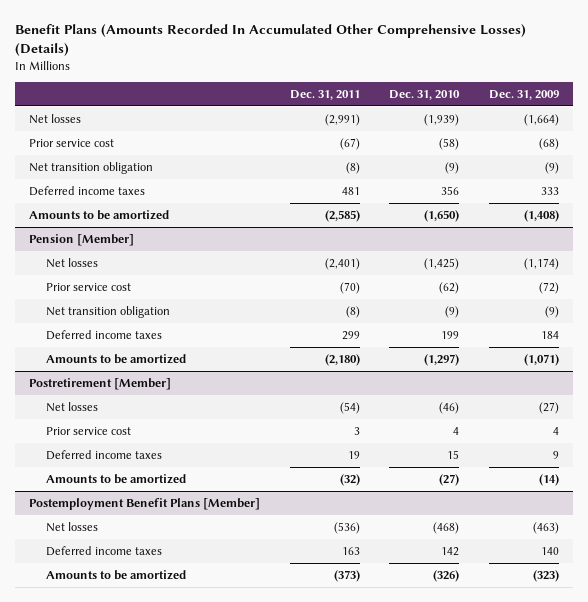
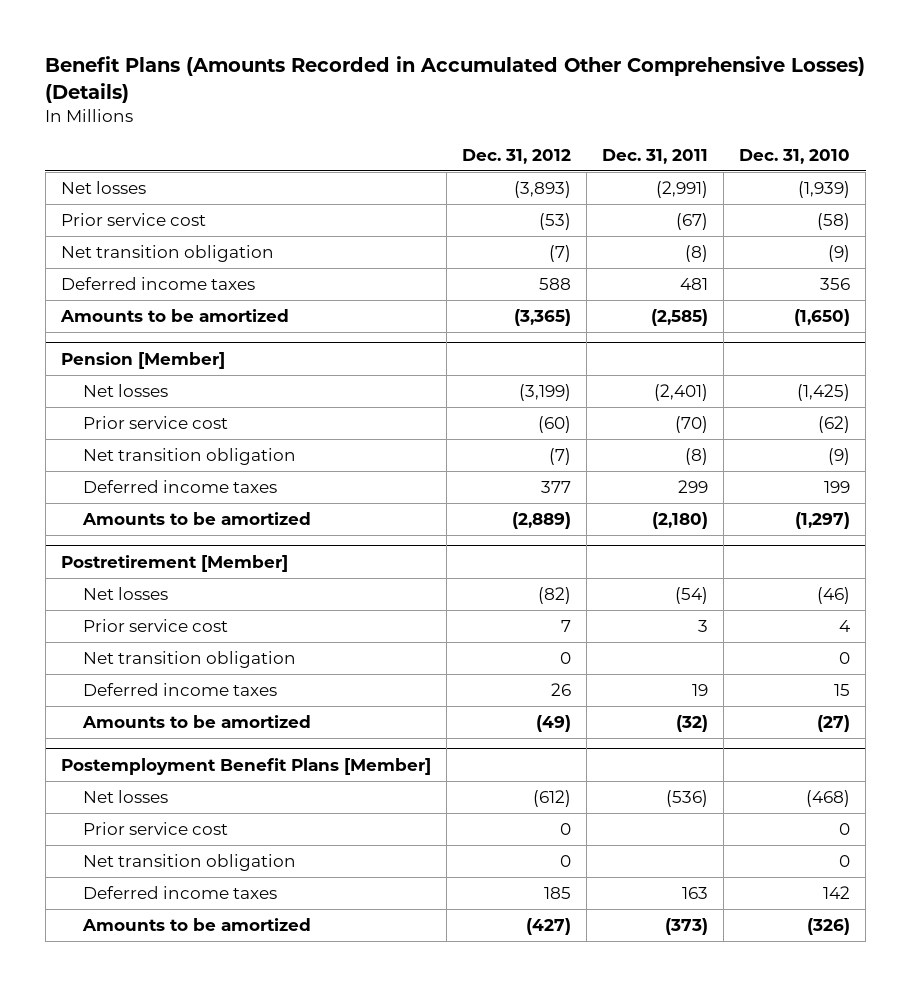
- Benefit Plans (Amounts Recorded In Accumulated Other Comprehensive Losses) (Details)
+ Benefit Plans (Amounts Recorded in Accumulated Other Comprehensive Losses) (Details)
- | Dec. 31, 2011 | Dec. 31, 2010 | Dec. 31, 2009
+ | Dec. 31, 2012 | Dec. 31, 2011 | Dec. 31, 2010
@ Postretirement [Member]
+ Net transition obligation | 0 | | 0
@ Postemployment Benefit Plans [Member]
+ Prior service cost | 0 | | 0
+ Net transition obligation | 0 | | 0

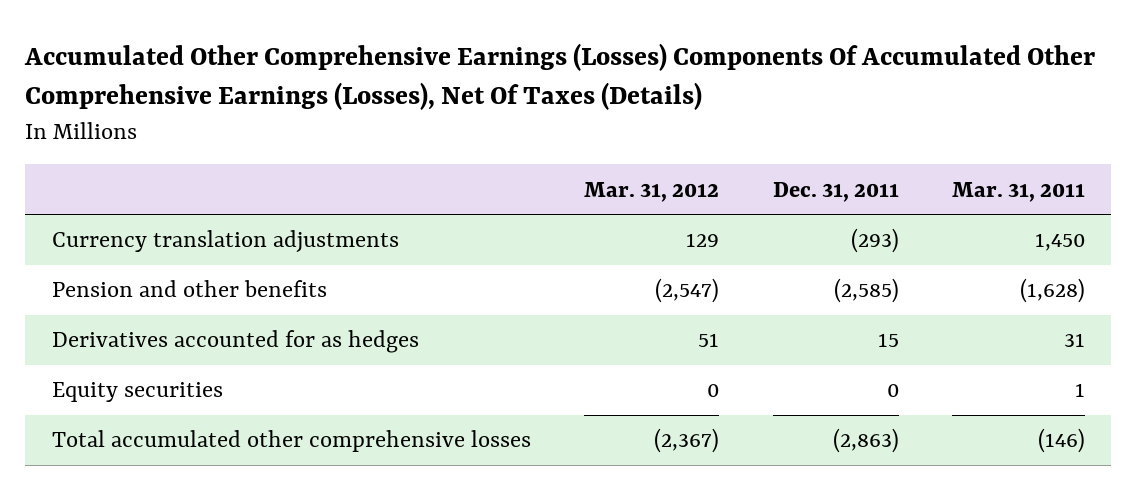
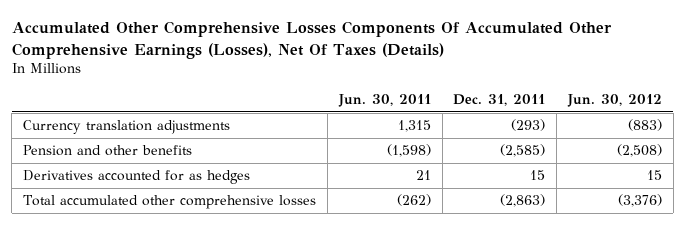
- Accumulated Other Comprehensive Earnings (Losses) Components Of Accumulated Other Comprehensive Earnings (Losses), Net Of Taxes (Details)
+ Accumulated Other Comprehensive Losses Components Of Accumulated Other Comprehensive Earnings (Losses), Net Of Taxes (Details)
- | Mar. 31, 2012 | Dec. 31, 2011 | Mar. 31, 2011
+ | Jun. 30, 2011 | Dec. 31, 2011 | Jun. 30, 2012
- Equity securities | 0 | 0 | 1

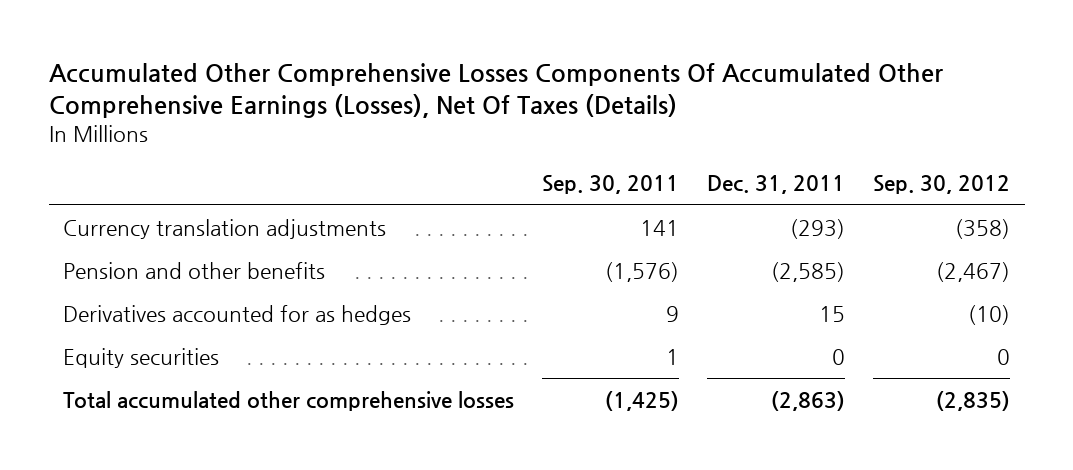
- | Jun. 30, 2011 | Dec. 31, 2011 | Jun. 30, 2012
+ | Sep. 30, 2011 | Dec. 31, 2011 | Sep. 30, 2012
+ Equity securities | 1 | 0 | 0

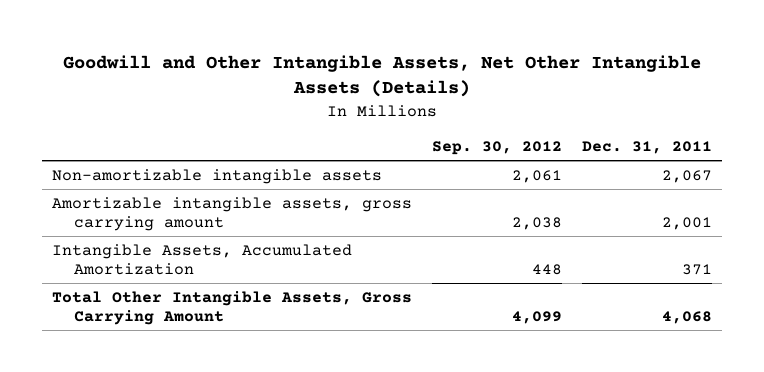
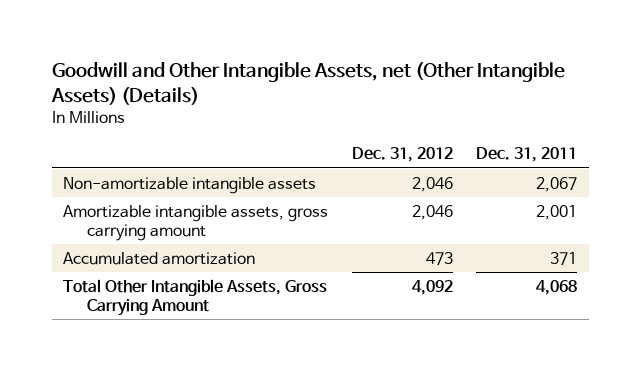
- Goodwill and Other Intangible Assets, Net Other Intangible Assets (Details)
+ Goodwill and Other Intangible Assets, net (Other Intangible Assets) (Details)
- | Sep. 30, 2012 | Dec. 31, 2011
+ | Dec. 31, 2012 | Dec. 31, 2011
- Intangible Assets, Accumulated Amortization | 448 | 371
+ Accumulated amortization | 473 | 371

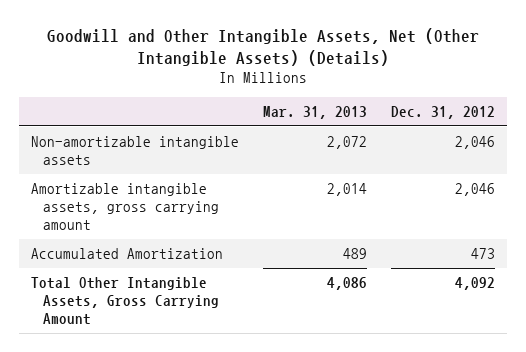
- Goodwill and Other Intangible Assets, net (Other Intangible Assets) (Details)
+ Goodwill and Other Intangible Assets, Net (Other Intangible Assets) (Details)
- | Dec. 31, 2012 | Dec. 31, 2011
+ | Mar. 31, 2013 | Dec. 31, 2012
- Accumulated amortization | 473 | 371
+ Accumulated Amortization | 489 | 473

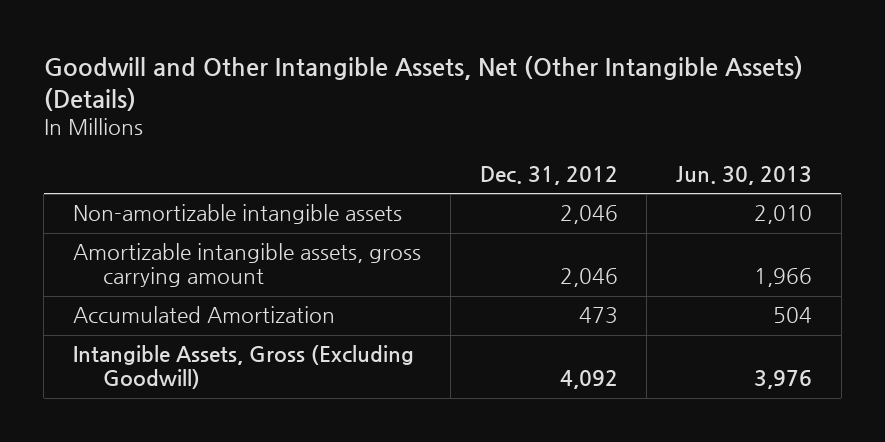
- | Mar. 31, 2013 | Dec. 31, 2012
+ | Dec. 31, 2012 | Jun. 30, 2013
- Total Other Intangible Assets, Gross Carrying Amount | 4,086 | 4,092
+ Intangible Assets, Gross (Excluding Goodwill) | 4,092 | 3,976

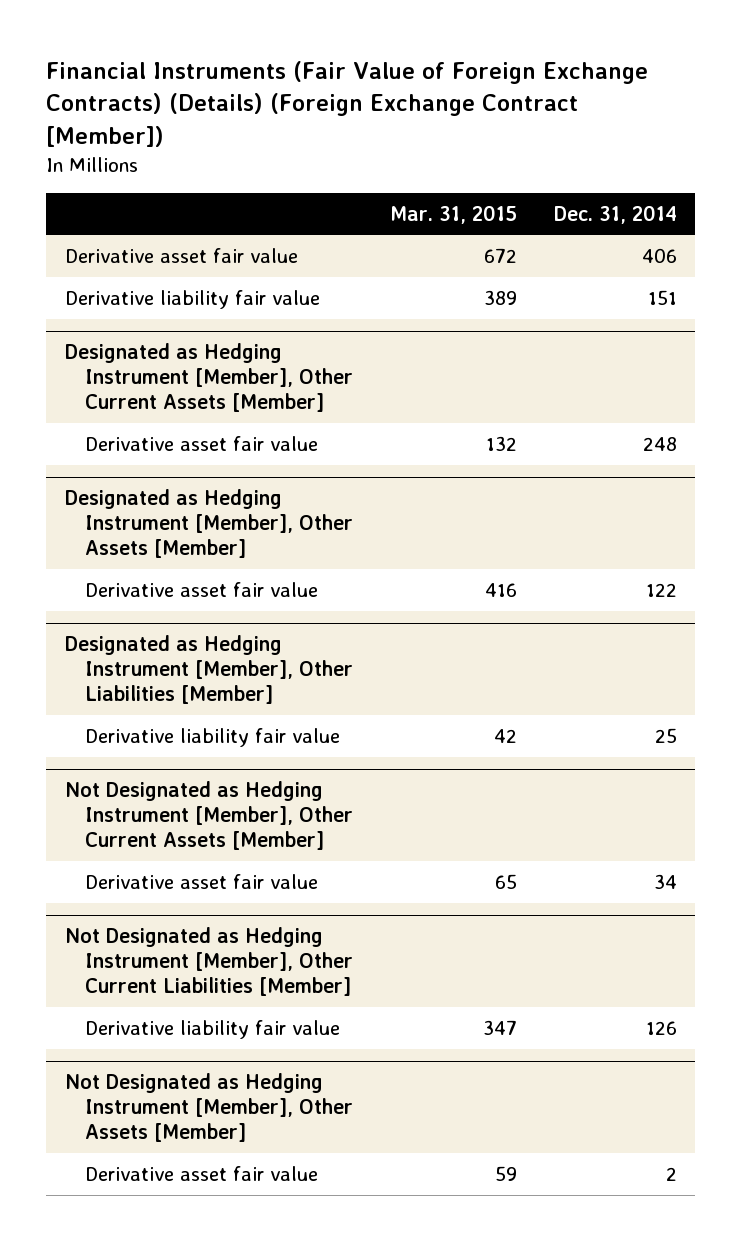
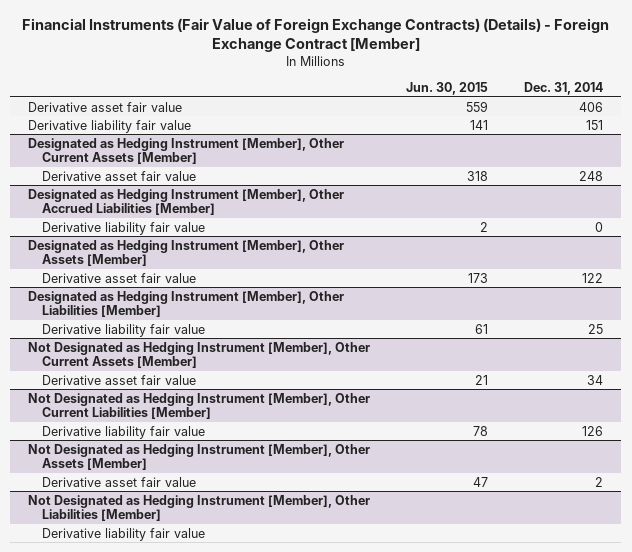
- Financial Instruments (Fair Value of Foreign Exchange Contracts) (Details) (Foreign Exchange Contract [Member])
+ Financial Instruments (Fair Value of Foreign Exchange Contracts) (Details) - Foreign Exchange Contract [Member]
- | Mar. 31, 2015 | Dec. 31, 2014
+ | Jun. 30, 2015 | Dec. 31, 2014
+ Designated as Hedging Instrument [Member], Other Accrued Liabilities [Member]
+ Derivative liability fair value | 2 | 0
+ Not Designated as Hedging Instrument [Member], Other Liabilities [Member]
+ Derivative liability fair value

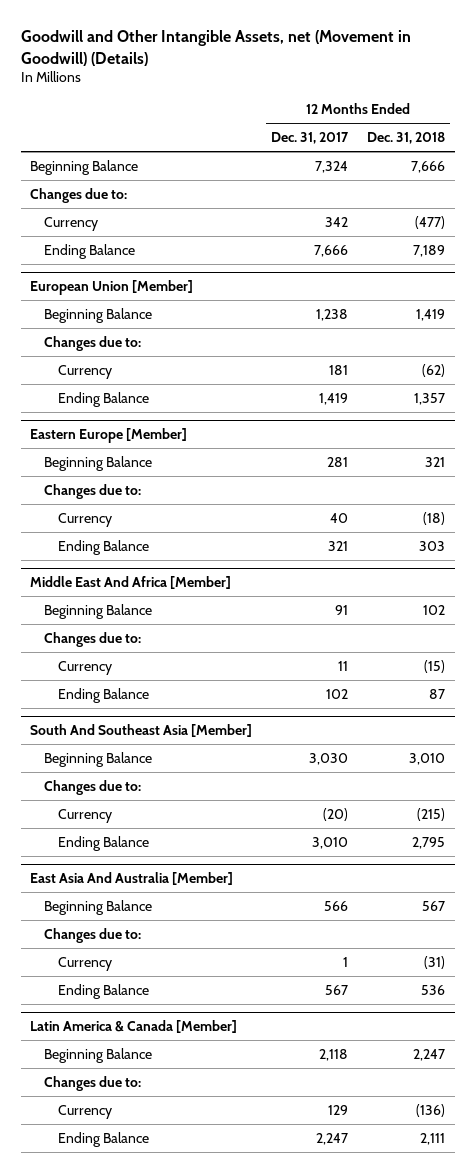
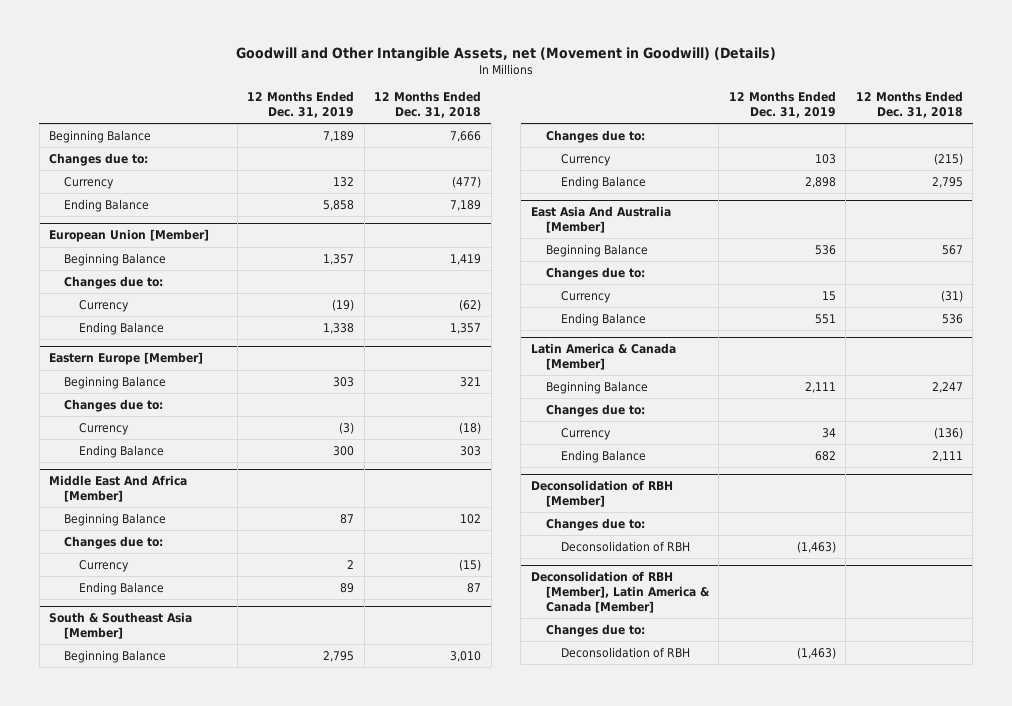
- | 12 Months Ended Dec. 31, 2017 | 12 Months Ended Dec. 31, 2018
+ | 12 Months Ended Dec. 31, 2019 | 12 Months Ended Dec. 31, 2018
- South And Southeast Asia [Member]
+ South & Southeast Asia [Member]
+ Deconsolidation of RBH [Member]
+ Changes due to:
+ Deconsolidation of RBH | (1,463) |
+ Deconsolidation of RBH [Member], Latin America & Canada [Member]
+ Changes due to:
+ Deconsolidation of RBH | (1,463) |

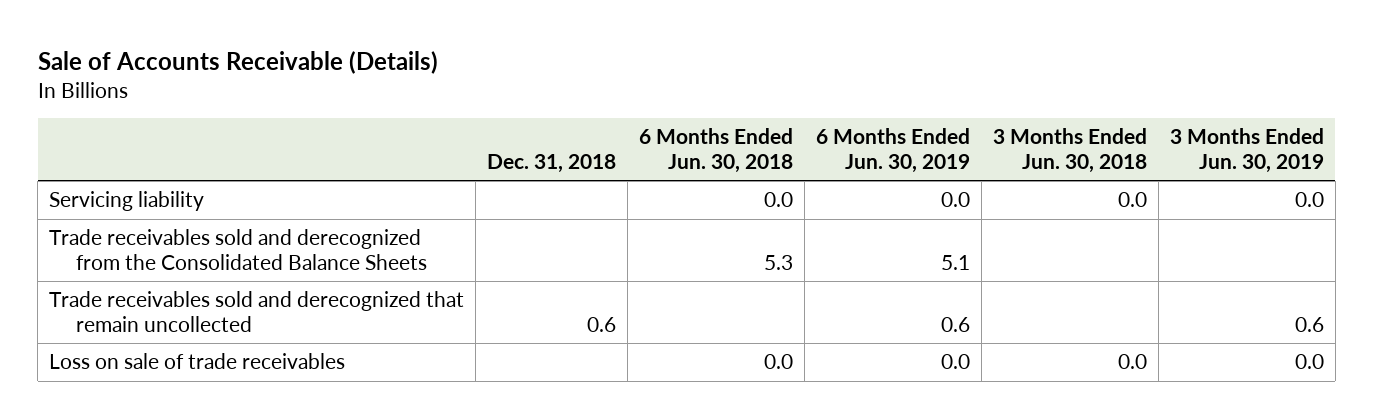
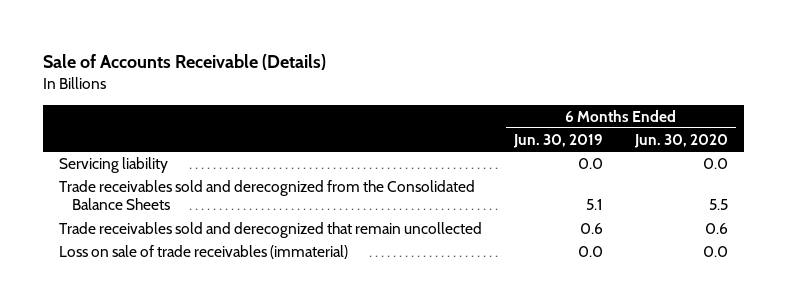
- | Dec. 31, 2018 | 6 Months Ended Jun. 30, 2018 | 6 Months Ended Jun. 30, 2019 | 3 Months Ended Jun. 30, 2018 | 3 Months Ended Jun. 30, 2019
+ | 6 Months Ended Jun. 30, 2019 | 6 Months Ended Jun. 30, 2020
- Loss on sale of trade receivables | | 0.0 | 0.0 | 0.0 | 0.0
+ Loss on sale of trade receivables (immaterial) | 0.0 | 0.0

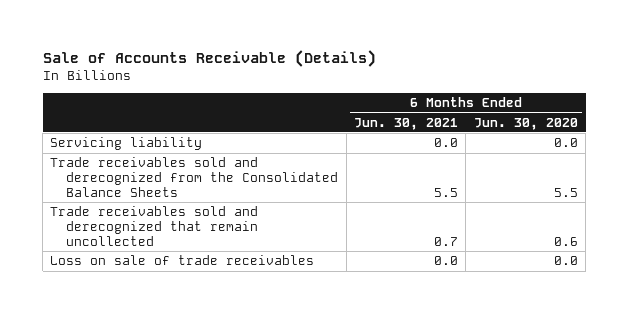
- | 6 Months Ended Jun. 30, 2019 | 6 Months Ended Jun. 30, 2020
+ | 6 Months Ended Jun. 30, 2021 | 6 Months Ended Jun. 30, 2020
- Loss on sale of trade receivables (immaterial) | 0.0 | 0.0
+ Loss on sale of trade receivables | 0.0 | 0.0

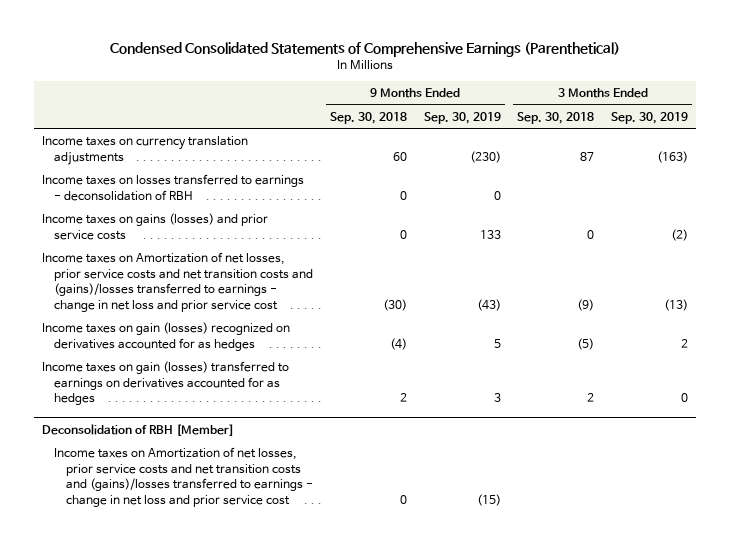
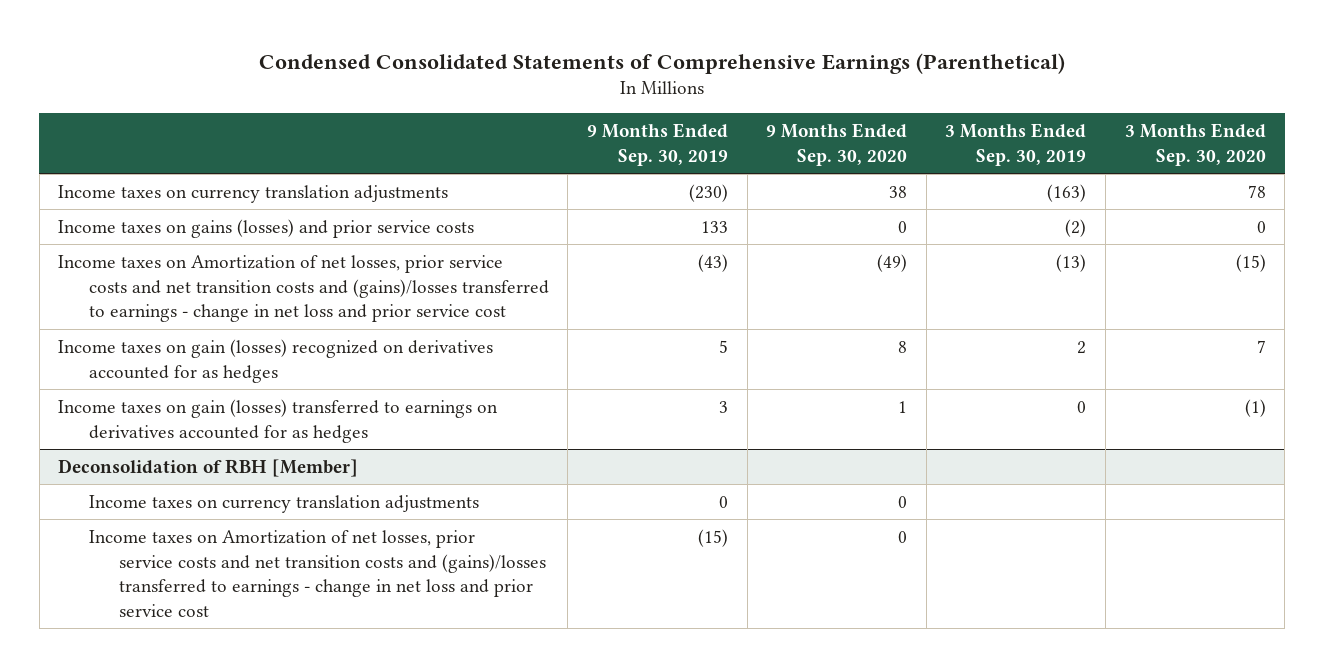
- | 9 Months Ended Sep. 30, 2018 | 9 Months Ended Sep. 30, 2019 | 3 Months Ended Sep. 30, 2018 | 3 Months Ended Sep. 30, 2019
+ | 9 Months Ended Sep. 30, 2019 | 9 Months Ended Sep. 30, 2020 | 3 Months Ended Sep. 30, 2019 | 3 Months Ended Sep. 30, 2020
- Income taxes on losses transferred to earnings - deconsolidation of RBH | 0 | 0 | |
@ Deconsolidation of RBH [Member]
+ Income taxes on currency translation adjustments | 0 | 0 | |

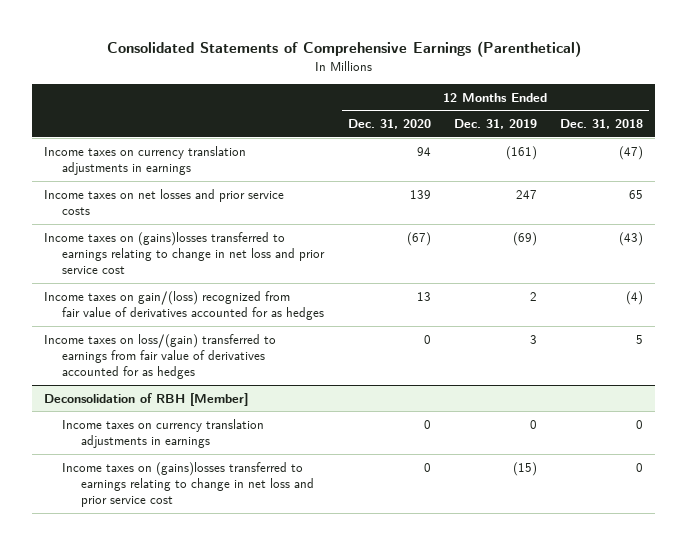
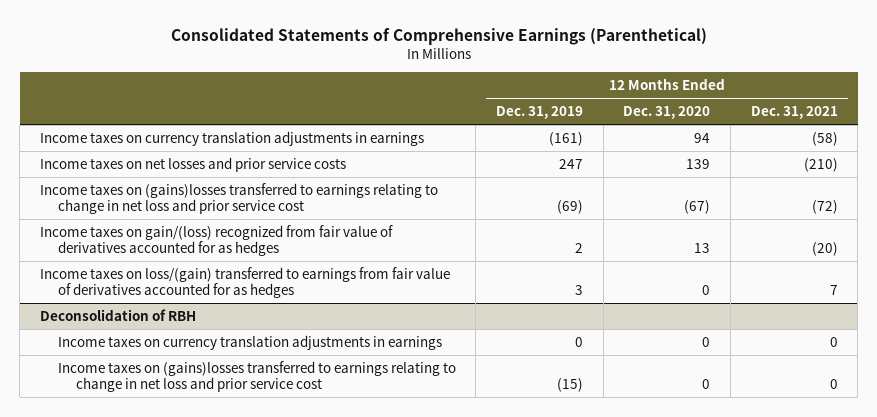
- | 12 Months Ended Dec. 31, 2020 | 12 Months Ended Dec. 31, 2019 | 12 Months Ended Dec. 31, 2018
+ | 12 Months Ended Dec. 31, 2019 | 12 Months Ended Dec. 31, 2020 | 12 Months Ended Dec. 31, 2021
- Deconsolidation of RBH [Member]
+ Deconsolidation of RBH

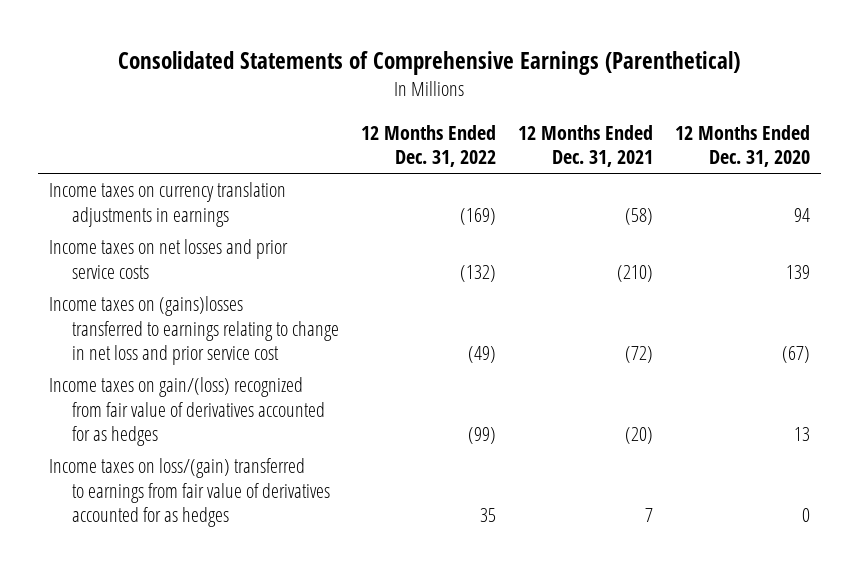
- | 12 Months Ended Dec. 31, 2019 | 12 Months Ended Dec. 31, 2020 | 12 Months Ended Dec. 31, 2021
+ | 12 Months Ended Dec. 31, 2022 | 12 Months Ended Dec. 31, 2021 | 12 Months Ended Dec. 31, 2020
- Deconsolidation of RBH
- Income taxes on currency translation adjustments in earnings | 0 | 0 | 0
- Income taxes on (gains)losses transferred to earnings relating to change in net loss and prior service cost | (15) | 0 | 0

